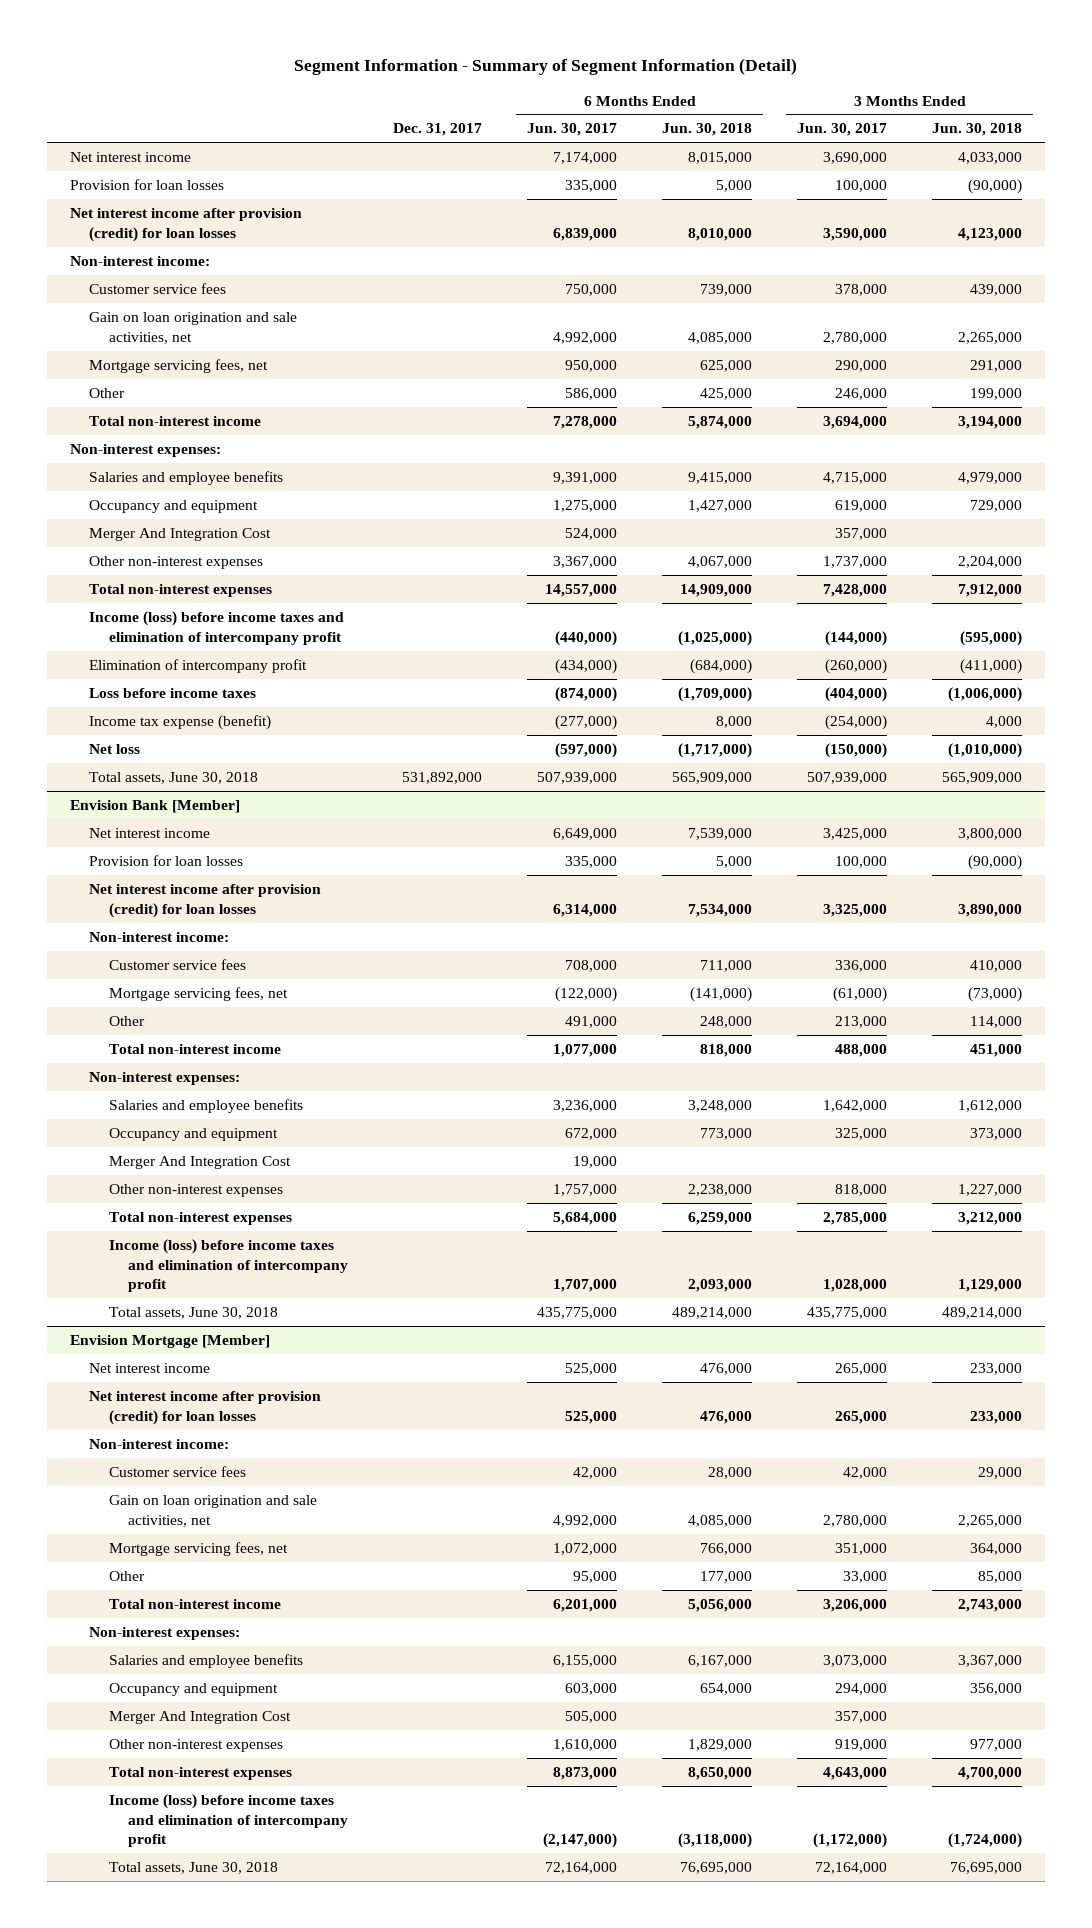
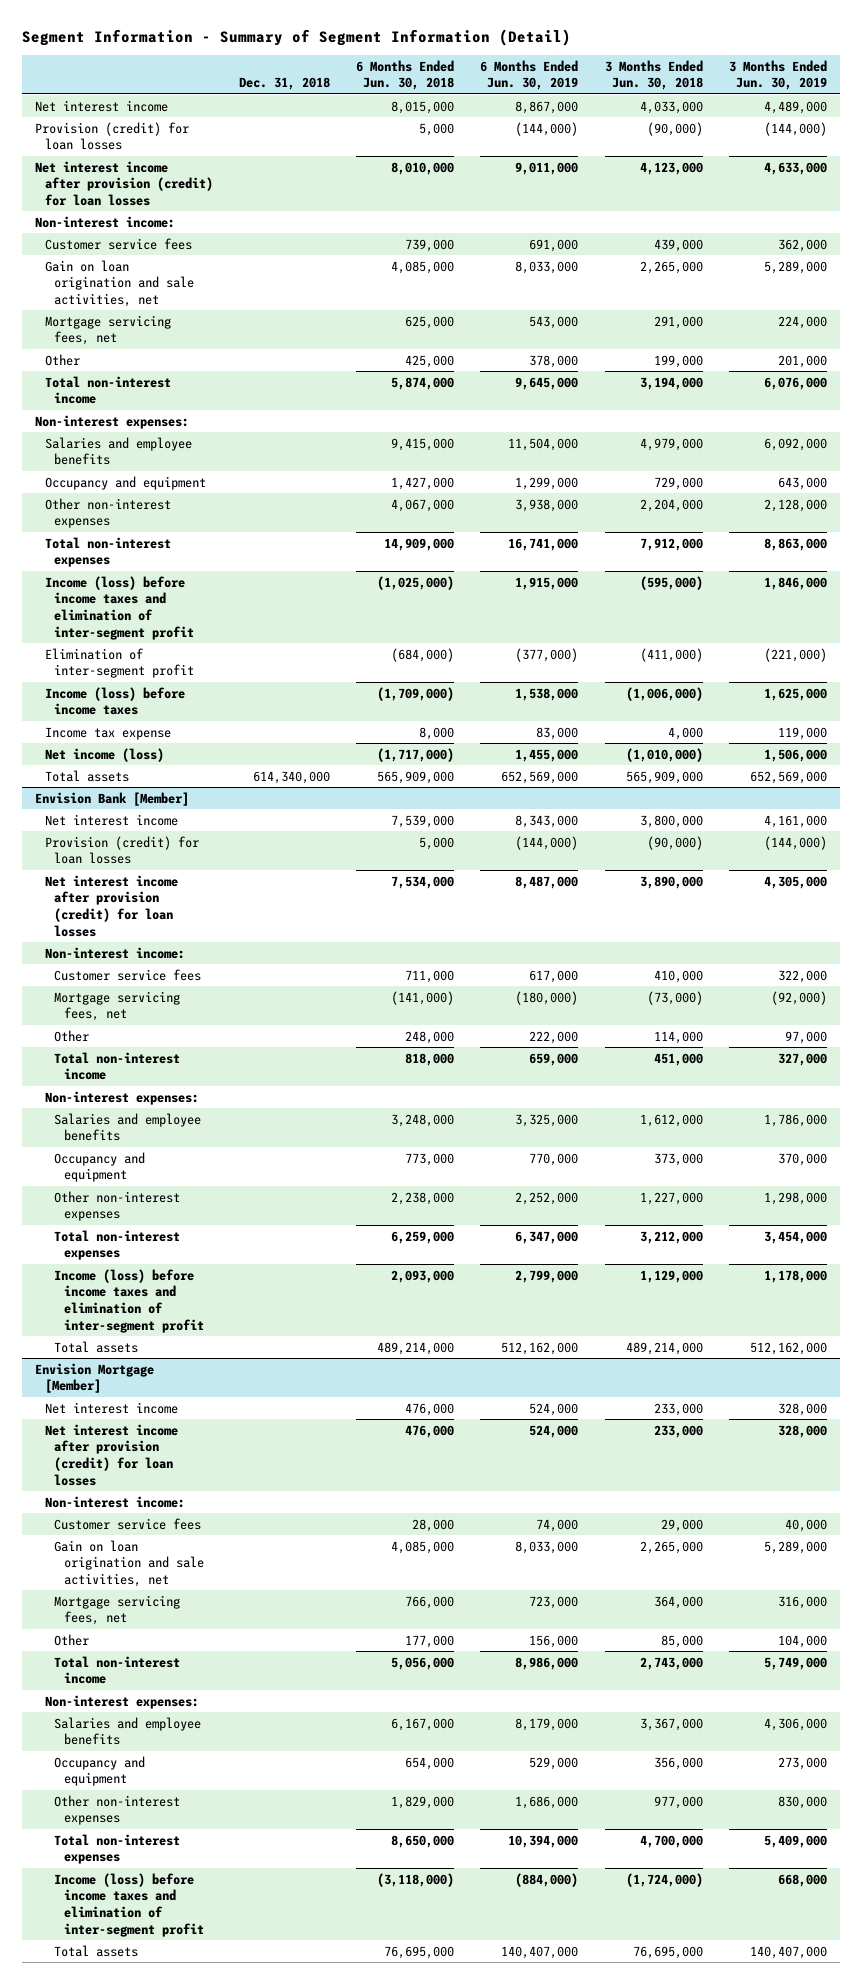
- | Dec. 31, 2017 | 6 Months Ended Jun. 30, 2017 | 6 Months Ended Jun. 30, 2018 | 3 Months Ended Jun. 30, 2017 | 3 Months Ended Jun. 30, 2018
+ | Dec. 31, 2018 | 6 Months Ended Jun. 30, 2018 | 6 Months Ended Jun. 30, 2019 | 3 Months Ended Jun. 30, 2018 | 3 Months Ended Jun. 30, 2019
- Provision for loan losses | | 335,000 | 5,000 | 100,000 | (90,000)
+ Provision (credit) for loan losses | | 5,000 | (144,000) | (90,000) | (144,000)
- Merger And Integration Cost | | 524,000 | | 357,000 |
- Income (loss) before income taxes and elimination of intercompany profit | | (440,000) | (1,025,000) | (144,000) | (595,000)
- Elimination of intercompany profit | | (434,000) | (684,000) | (260,000) | (411,000)
- Loss before income taxes | | (874,000) | (1,709,000) | (404,000) | (1,006,000)
- Income tax expense (benefit) | | (277,000) | 8,000 | (254,000) | 4,000
- Net loss | | (597,000) | (1,717,000) | (150,000) | (1,010,000)
- Total assets, June 30, 2018 | 531,892,000 | 507,939,000 | 565,909,000 | 507,939,000 | 565,909,000
+ Income (loss) before income taxes and elimination of inter-segment profit | | (1,025,000) | 1,915,000 | (595,000) | 1,846,000
+ Elimination of inter-segment profit | | (684,000) | (377,000) | (411,000) | (221,000)
+ Income (loss) before income taxes | | (1,709,000) | 1,538,000 | (1,006,000) | 1,625,000
+ Income tax expense | | 8,000 | 83,000 | 4,000 | 119,000
+ Net income (loss) | | (1,717,000) | 1,455,000 | (1,010,000) | 1,506,000
+ Total assets | 614,340,000 | 565,909,000 | 652,569,000 | 565,909,000 | 652,569,000
@ Envision Bank [Member]
- Provision for loan losses | | 335,000 | 5,000 | 100,000 | (90,000)
+ Provision (credit) for loan losses | | 5,000 | (144,000) | (90,000) | (144,000)
- Merger And Integration Cost | | 19,000 | | |
- Income (loss) before income taxes and elimination of intercompany profit | | 1,707,000 | 2,093,000 | 1,028,000 | 1,129,000
- Total assets, June 30, 2018 | | 435,775,000 | 489,214,000 | 435,775,000 | 489,214,000
+ Income (loss) before income taxes and elimination of inter-segment profit | | 2,093,000 | 2,799,000 | 1,129,000 | 1,178,000
+ Total assets | | 489,214,000 | 512,162,000 | 489,214,000 | 512,162,000
@ Envision Mortgage [Member]
- Merger And Integration Cost | | 505,000 | | 357,000 |
- Income (loss) before income taxes and elimination of intercompany profit | | (2,147,000) | (3,118,000) | (1,172,000) | (1,724,000)
- Total assets, June 30, 2018 | | 72,164,000 | 76,695,000 | 72,164,000 | 76,695,000
+ Income (loss) before income taxes and elimination of inter-segment profit | | (3,118,000) | (884,000) | (1,724,000) | 668,000
+ Total assets | | 76,695,000 | 140,407,000 | 76,695,000 | 140,407,000

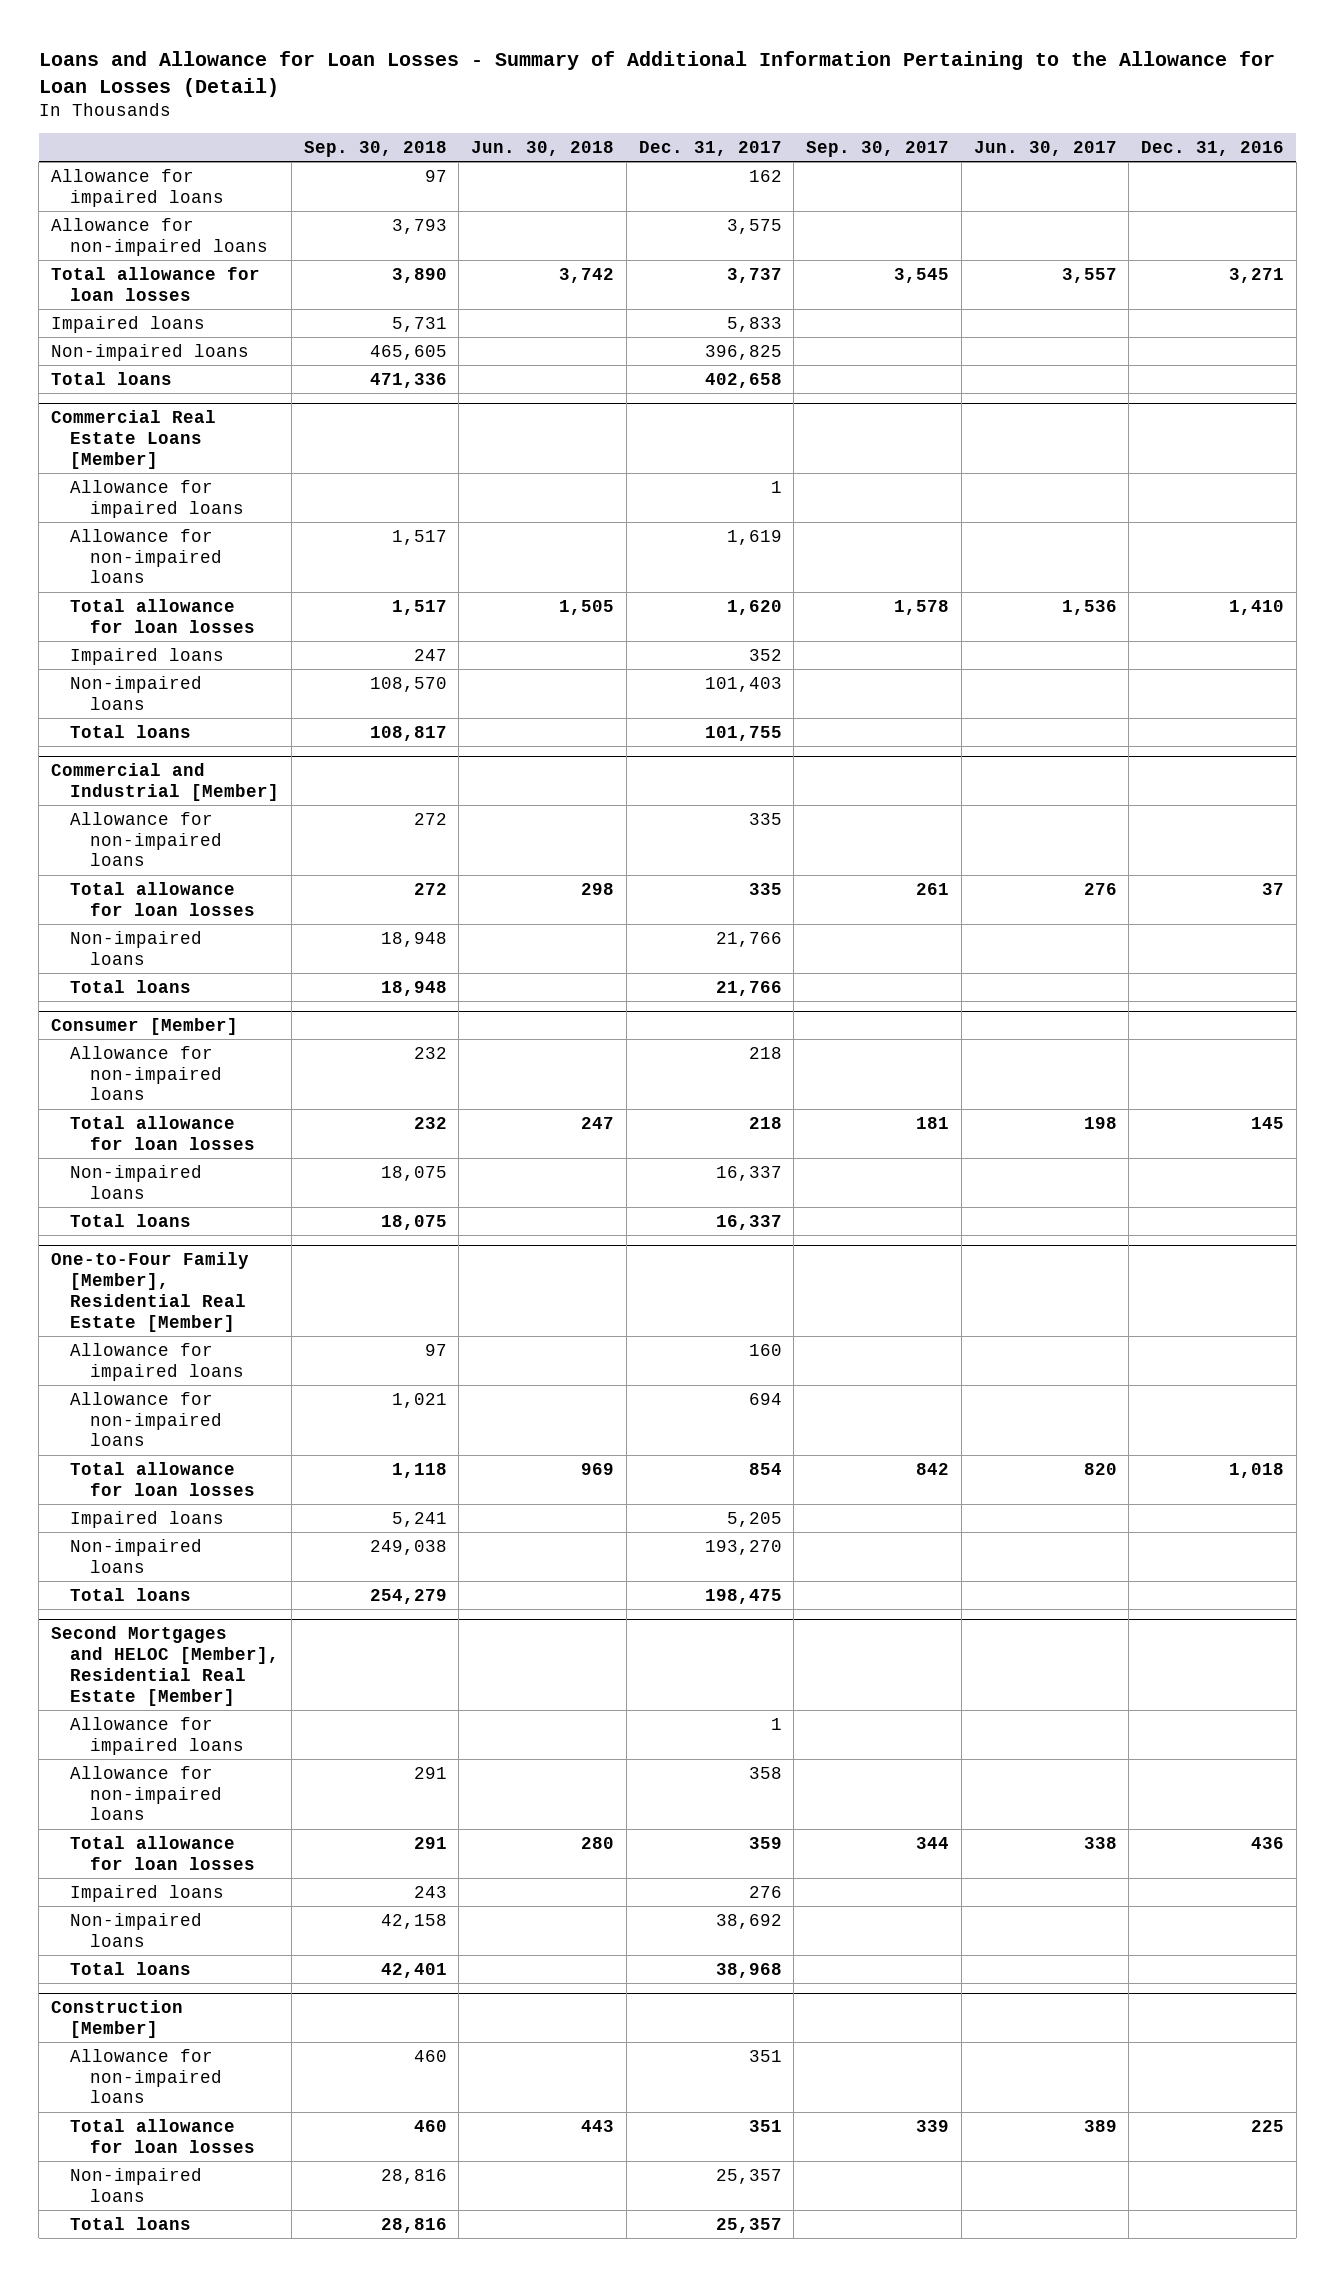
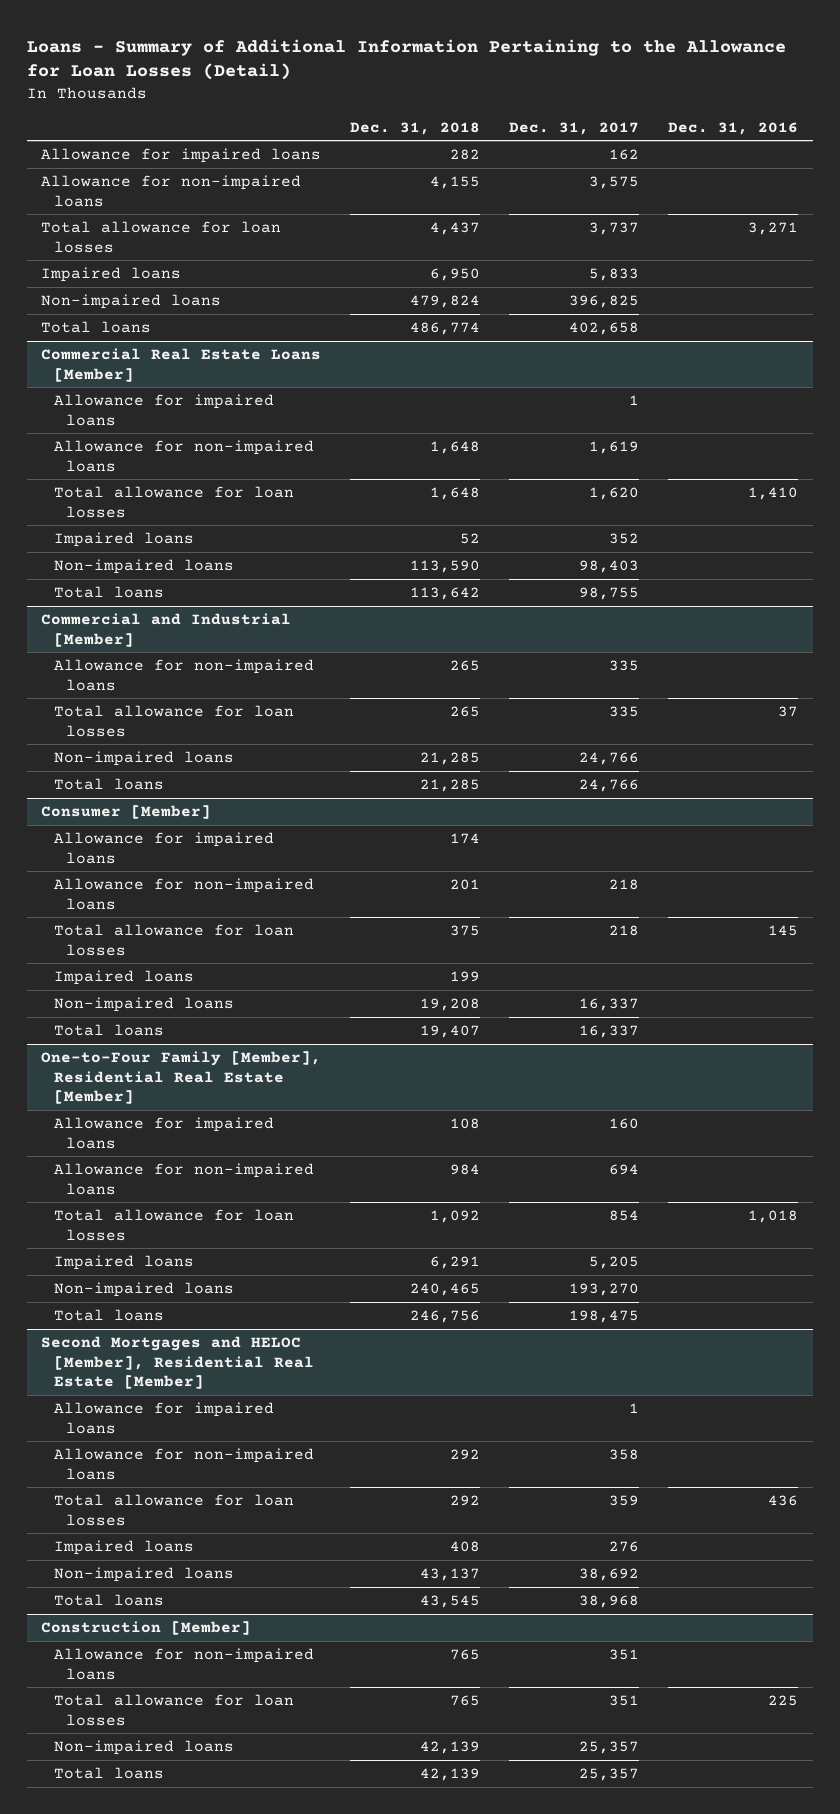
- Loans and Allowance for Loan Losses - Summary of Additional Information Pertaining to the Allowance for Loan Losses (Detail)
+ Loans - Summary of Additional Information Pertaining to the Allowance for Loan Losses (Detail)
- | Sep. 30, 2018 | Jun. 30, 2018 | Dec. 31, 2017 | Sep. 30, 2017 | Jun. 30, 2017 | Dec. 31, 2016
+ | Dec. 31, 2018 | Dec. 31, 2017 | Dec. 31, 2016
@ Commercial Real Estate Loans [Member]
- Non-impaired loans | 108,570 | | 101,403 | | |
- Total loans | 108,817 | | 101,755 | | |
+ Non-impaired loans | 113,590 | 98,403 |
+ Total loans | 113,642 | 98,755 |
@ Commercial and Industrial [Member]
- Non-impaired loans | 18,948 | | 21,766 | | |
- Total loans | 18,948 | | 21,766 | | |
+ Non-impaired loans | 21,285 | 24,766 |
+ Total loans | 21,285 | 24,766 |
@ Consumer [Member]
+ Allowance for impaired loans | 174 | |
+ Impaired loans | 199 | |

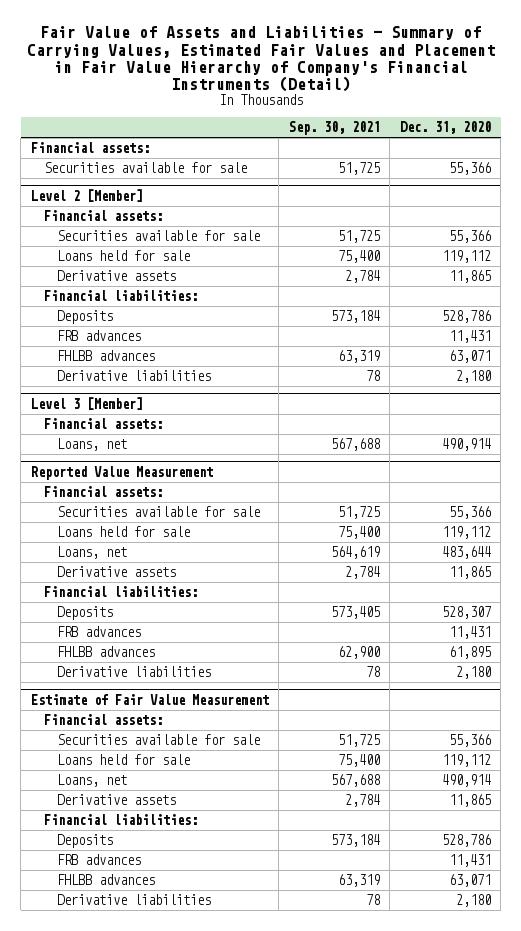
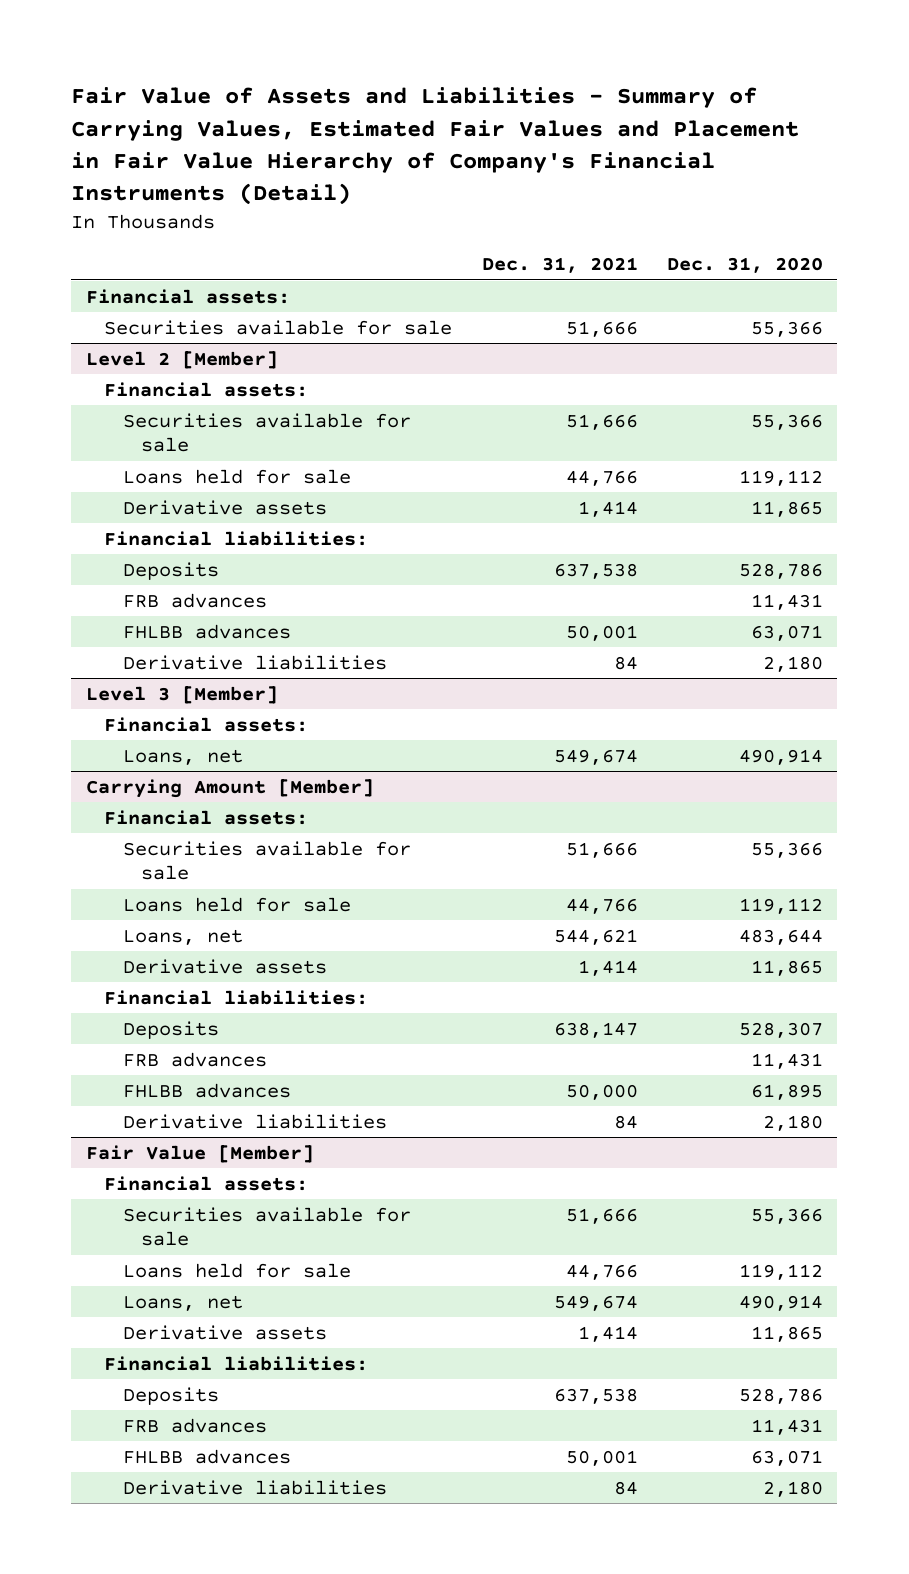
- | Sep. 30, 2021 | Dec. 31, 2020
+ | Dec. 31, 2021 | Dec. 31, 2020
- Reported Value Measurement
+ Carrying Amount [Member]
- Estimate of Fair Value Measurement
+ Fair Value [Member]

